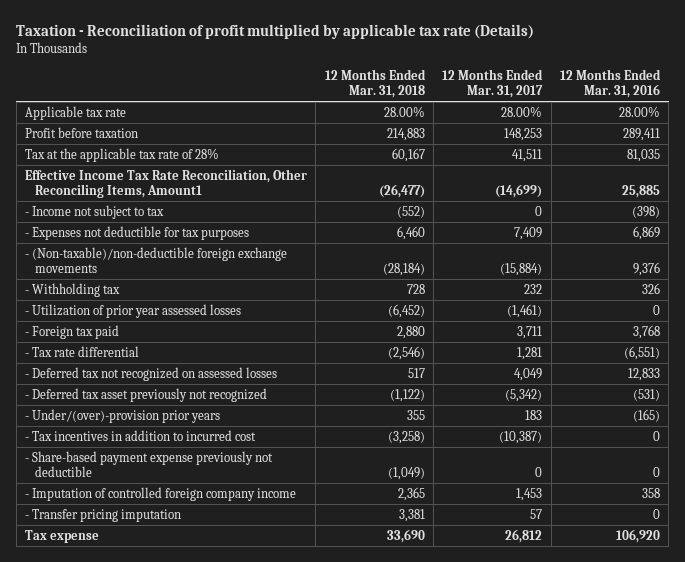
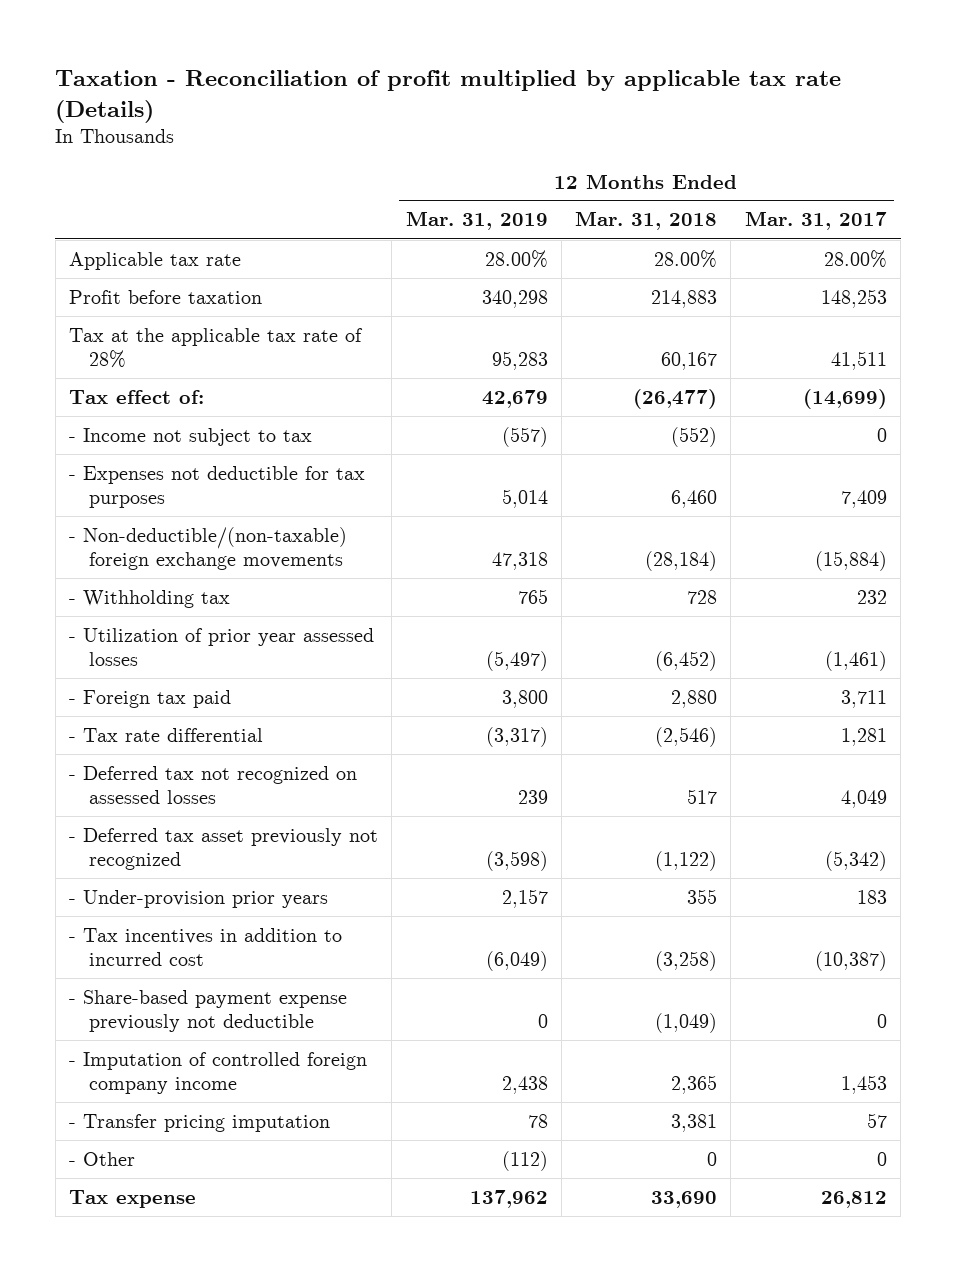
- | 12 Months Ended Mar. 31, 2018 | 12 Months Ended Mar. 31, 2017 | 12 Months Ended Mar. 31, 2016
+ | 12 Months Ended Mar. 31, 2019 | 12 Months Ended Mar. 31, 2018 | 12 Months Ended Mar. 31, 2017
- Effective Income Tax Rate Reconciliation, Other Reconciling Items, Amount1 | (26,477) | (14,699) | 25,885
+ Tax effect of: | 42,679 | (26,477) | (14,699)
- - (Non-taxable)/non-deductible foreign exchange movements | (28,184) | (15,884) | 9,376
+ - Non-deductible/(non-taxable) foreign exchange movements | 47,318 | (28,184) | (15,884)
- - Under/(over)-provision prior years | 355 | 183 | (165)
+ - Under-provision prior years | 2,157 | 355 | 183
+ - Other | (112) | 0 | 0

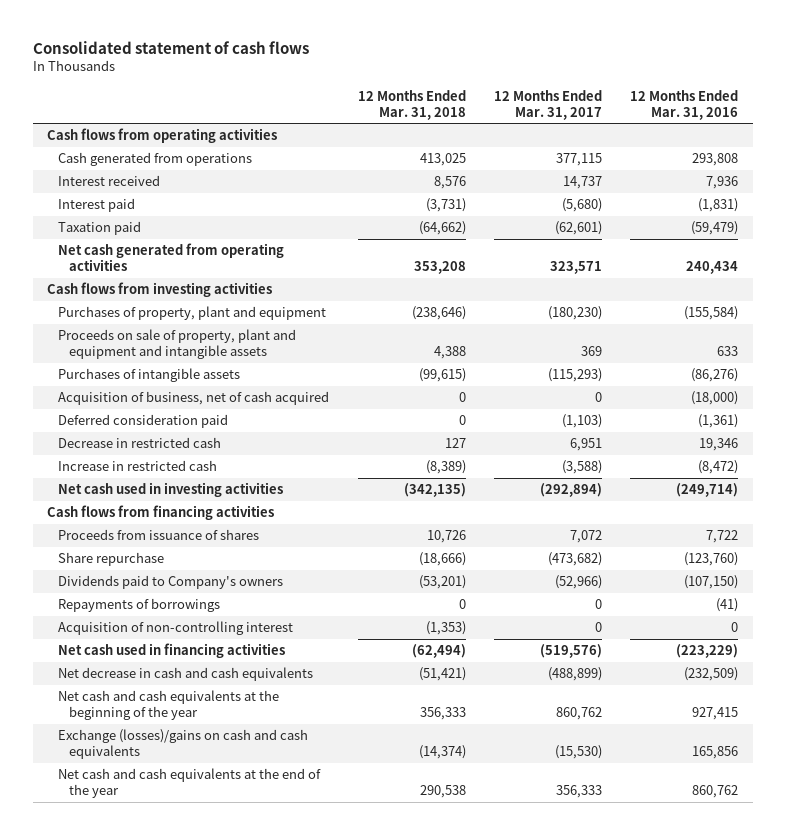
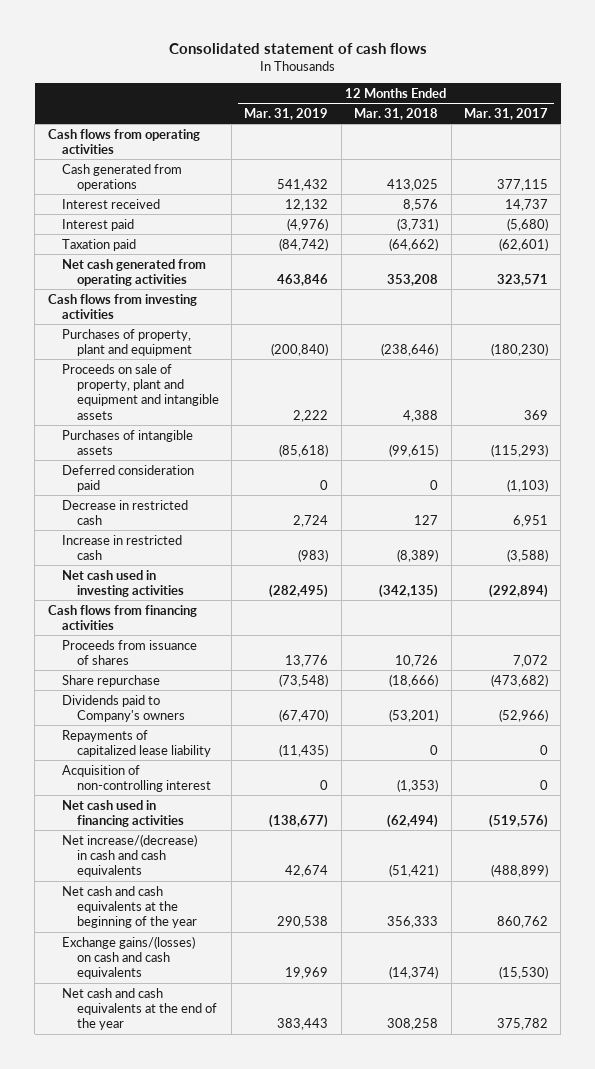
- | 12 Months Ended Mar. 31, 2018 | 12 Months Ended Mar. 31, 2017 | 12 Months Ended Mar. 31, 2016
+ | 12 Months Ended Mar. 31, 2019 | 12 Months Ended Mar. 31, 2018 | 12 Months Ended Mar. 31, 2017
- Acquisition of business, net of cash acquired | 0 | 0 | (18,000)
- Repayments of borrowings | 0 | 0 | (41)
+ Repayments of capitalized lease liability | (11,435) | 0 | 0
- Net decrease in cash and cash equivalents | (51,421) | (488,899) | (232,509)
+ Net increase/(decrease) in cash and cash equivalents | 42,674 | (51,421) | (488,899)
- Exchange (losses)/gains on cash and cash equivalents | (14,374) | (15,530) | 165,856
- Net cash and cash equivalents at the end of the year | 290,538 | 356,333 | 860,762
+ Exchange gains/(losses) on cash and cash equivalents | 19,969 | (14,374) | (15,530)
+ Net cash and cash equivalents at the end of the year | 383,443 | 308,258 | 375,782

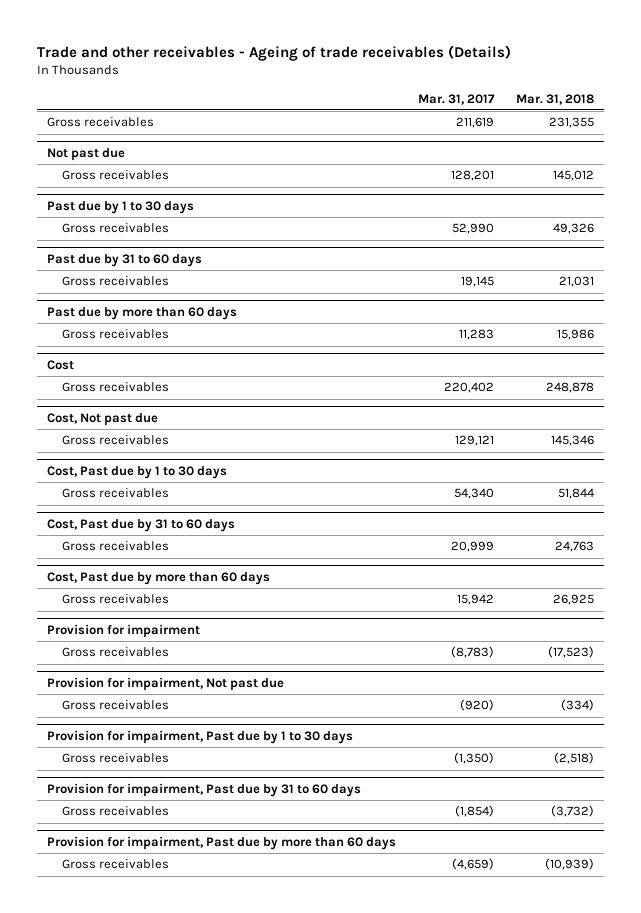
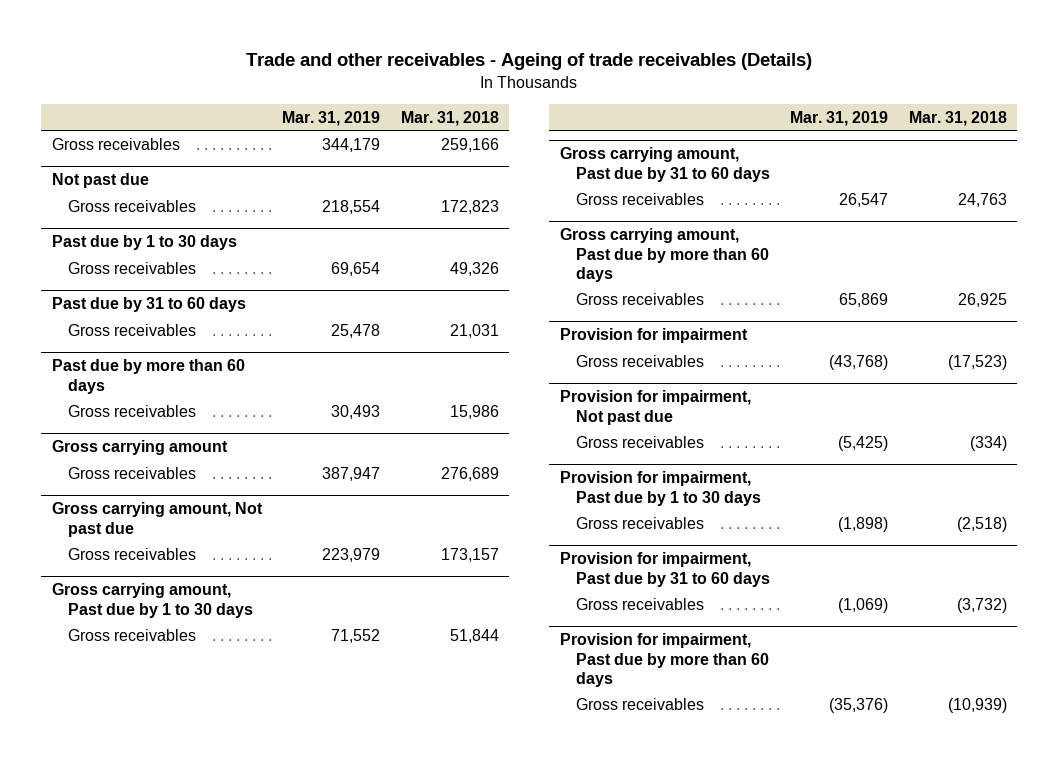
- | Mar. 31, 2017 | Mar. 31, 2018
+ | Mar. 31, 2019 | Mar. 31, 2018
- Gross receivables | 211,619 | 231,355
+ Gross receivables | 344,179 | 259,166
@ Not past due
- Gross receivables | 128,201 | 145,012
+ Gross receivables | 218,554 | 172,823
- Cost
- Gross receivables | 220,402 | 248,878
- Cost, Not past due
- Gross receivables | 129,121 | 145,346
- Cost, Past due by 1 to 30 days
+ Gross carrying amount
+ Gross receivables | 387,947 | 276,689
+ Gross carrying amount, Not past due
+ Gross receivables | 223,979 | 173,157
+ Gross carrying amount, Past due by 1 to 30 days
- Cost, Past due by 31 to 60 days
+ Gross carrying amount, Past due by 31 to 60 days
- Cost, Past due by more than 60 days
+ Gross carrying amount, Past due by more than 60 days

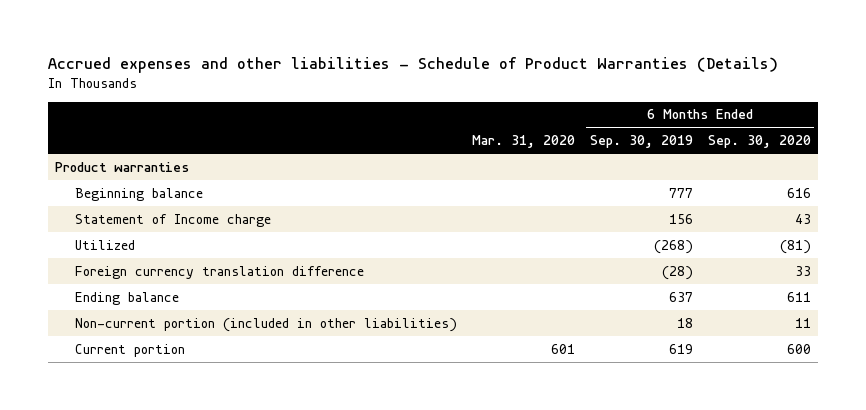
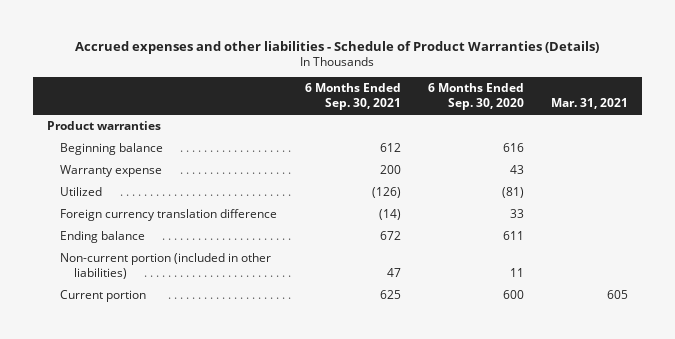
- | Mar. 31, 2020 | 6 Months Ended Sep. 30, 2019 | 6 Months Ended Sep. 30, 2020
+ | 6 Months Ended Sep. 30, 2021 | 6 Months Ended Sep. 30, 2020 | Mar. 31, 2021
- Statement of Income charge | | 156 | 43
+ Warranty expense | 200 | 43 |

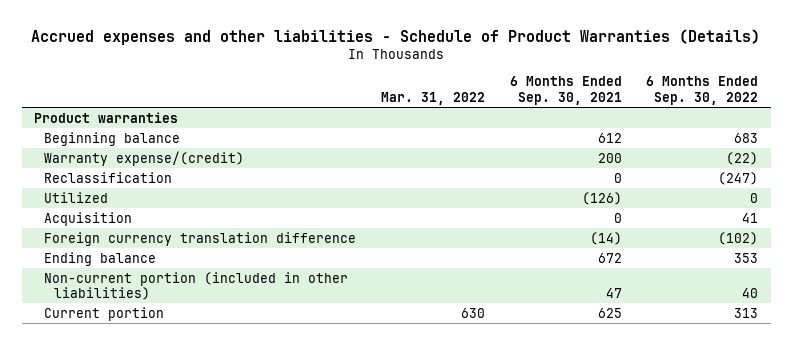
- | 6 Months Ended Sep. 30, 2021 | 6 Months Ended Sep. 30, 2020 | Mar. 31, 2021
+ | Mar. 31, 2022 | 6 Months Ended Sep. 30, 2021 | 6 Months Ended Sep. 30, 2022
- Warranty expense | 200 | 43 |
+ Warranty expense/(credit) | | 200 | (22)
+ Reclassification | | 0 | (247)
+ Acquisition | | 0 | 41

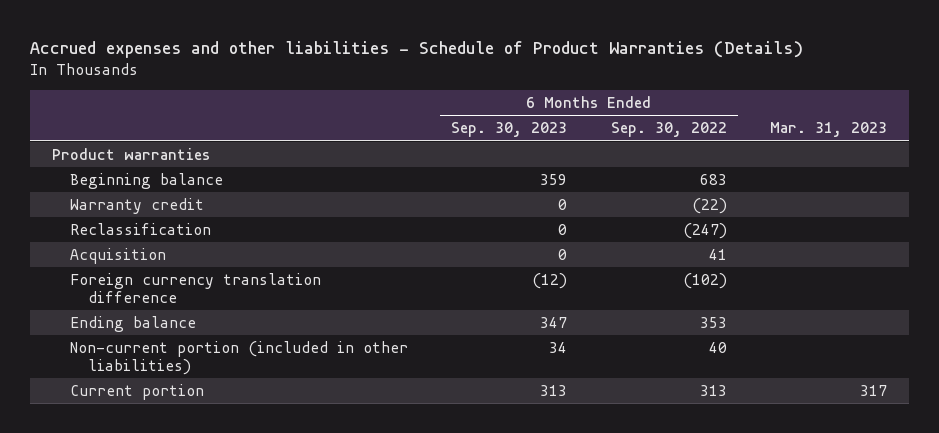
- | Mar. 31, 2022 | 6 Months Ended Sep. 30, 2021 | 6 Months Ended Sep. 30, 2022
+ | 6 Months Ended Sep. 30, 2023 | 6 Months Ended Sep. 30, 2022 | Mar. 31, 2023
- Warranty expense/(credit) | | 200 | (22)
+ Warranty credit | 0 | (22) |
- Utilized | | (126) | 0

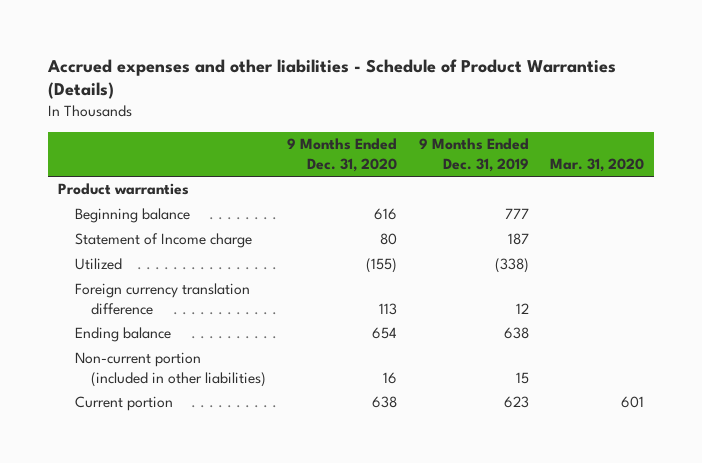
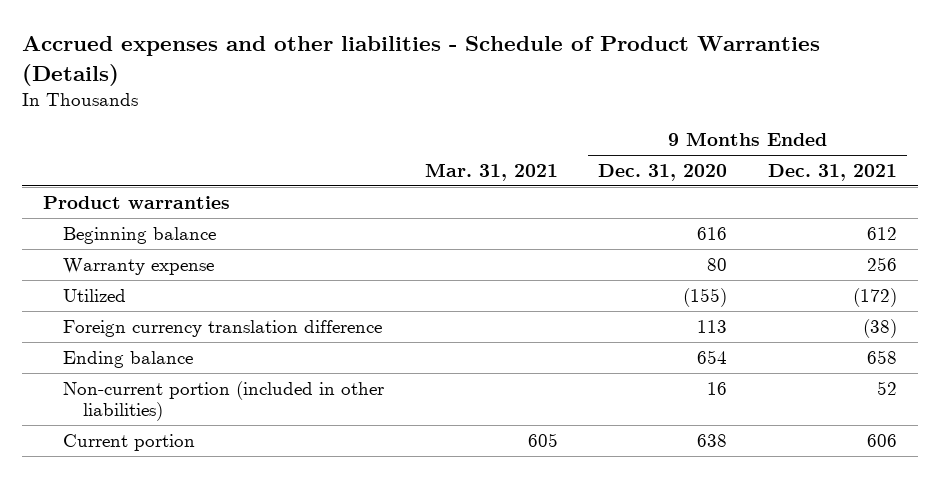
- | 9 Months Ended Dec. 31, 2020 | 9 Months Ended Dec. 31, 2019 | Mar. 31, 2020
+ | Mar. 31, 2021 | 9 Months Ended Dec. 31, 2020 | 9 Months Ended Dec. 31, 2021
- Statement of Income charge | 80 | 187 |
+ Warranty expense | | 80 | 256

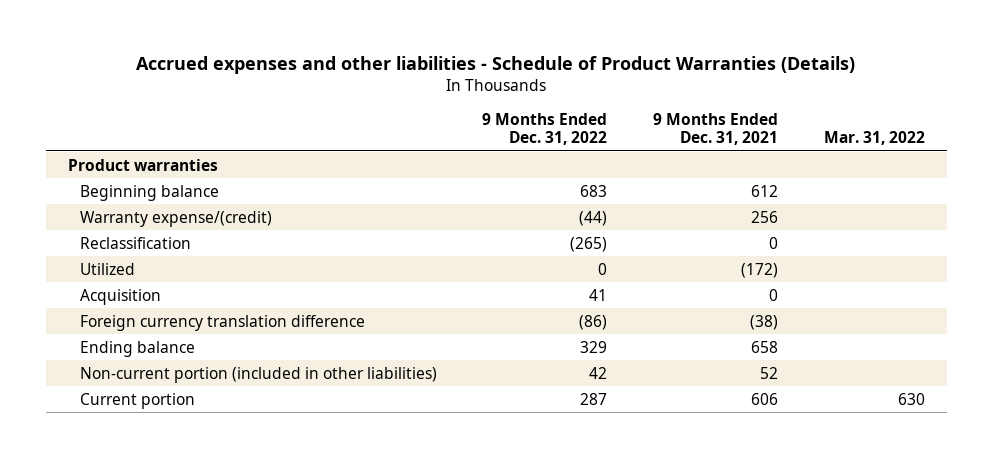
- | Mar. 31, 2021 | 9 Months Ended Dec. 31, 2020 | 9 Months Ended Dec. 31, 2021
+ | 9 Months Ended Dec. 31, 2022 | 9 Months Ended Dec. 31, 2021 | Mar. 31, 2022
- Warranty expense | | 80 | 256
+ Warranty expense/(credit) | (44) | 256 |
+ Reclassification | (265) | 0 |
+ Acquisition | 41 | 0 |

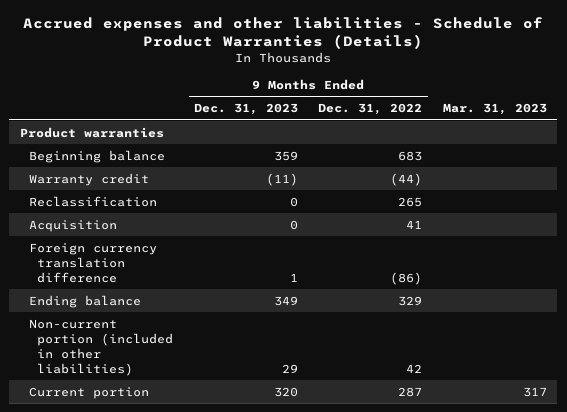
- | 9 Months Ended Dec. 31, 2022 | 9 Months Ended Dec. 31, 2021 | Mar. 31, 2022
+ | 9 Months Ended Dec. 31, 2023 | 9 Months Ended Dec. 31, 2022 | Mar. 31, 2023
- Warranty expense/(credit) | (44) | 256 |
- Reclassification | (265) | 0 |
- Utilized | 0 | (172) |
+ Warranty credit | (11) | (44) |
+ Reclassification | 0 | 265 |

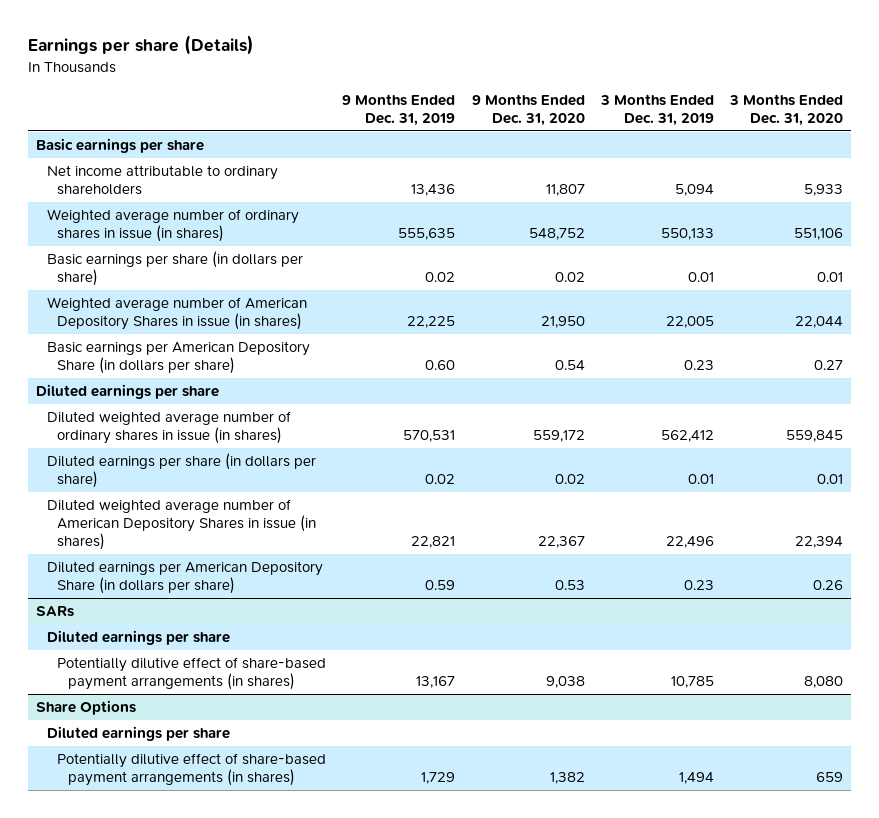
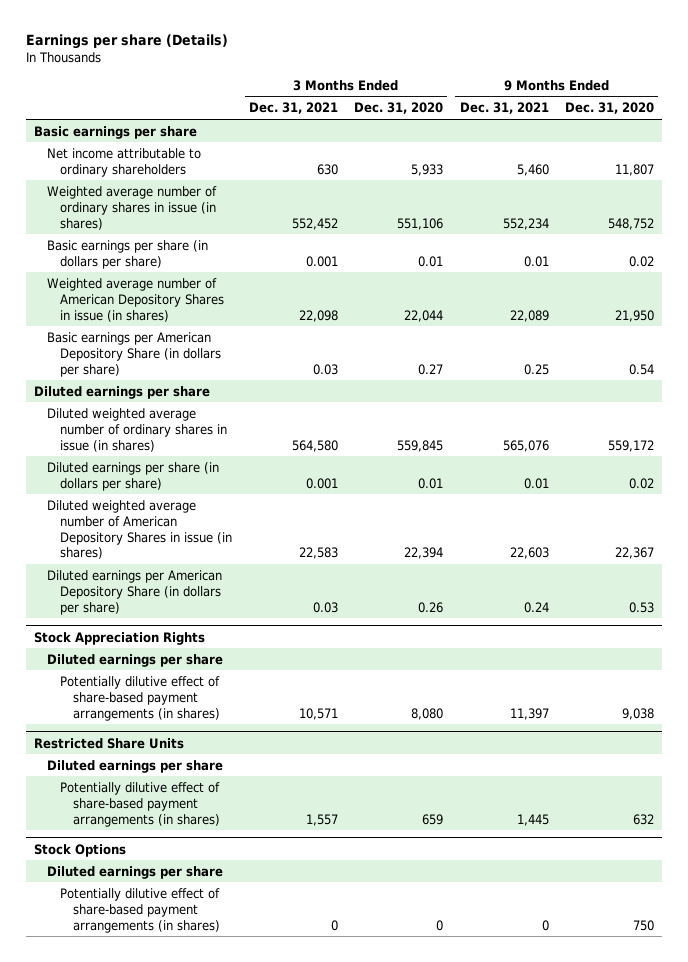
- | 9 Months Ended Dec. 31, 2019 | 9 Months Ended Dec. 31, 2020 | 3 Months Ended Dec. 31, 2019 | 3 Months Ended Dec. 31, 2020
+ | 3 Months Ended Dec. 31, 2021 | 3 Months Ended Dec. 31, 2020 | 9 Months Ended Dec. 31, 2021 | 9 Months Ended Dec. 31, 2020
- SARs
+ Stock Appreciation Rights
- Share Options
+ Restricted Share Units
- Potentially dilutive effect of share-based payment arrangements (in shares) | 1,729 | 1,382 | 1,494 | 659
+ Potentially dilutive effect of share-based payment arrangements (in shares) | 1,557 | 659 | 1,445 | 632
+ Stock Options
+ Diluted earnings per share
+ Potentially dilutive effect of share-based payment arrangements (in shares) | 0 | 0 | 0 | 750

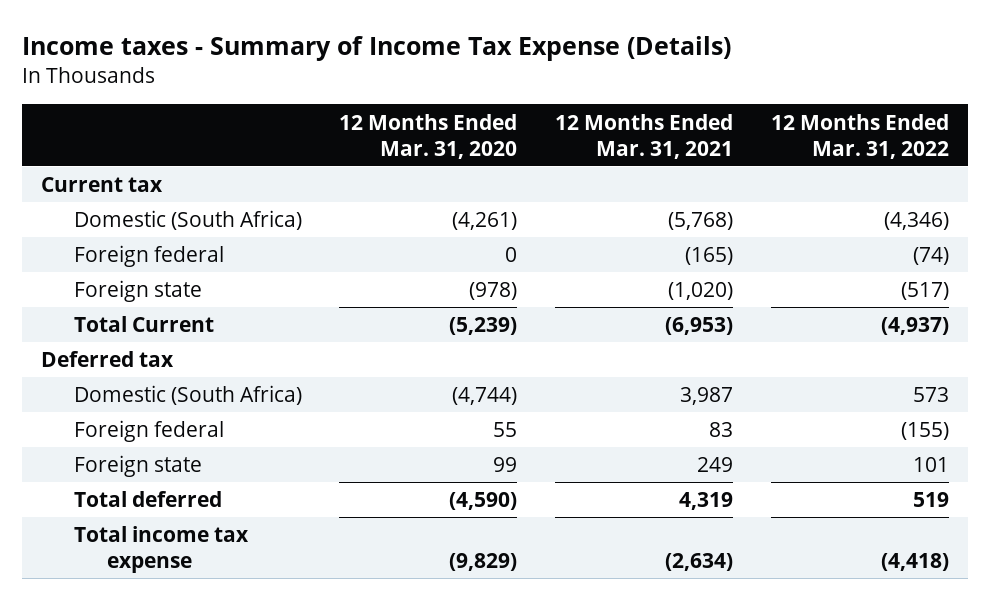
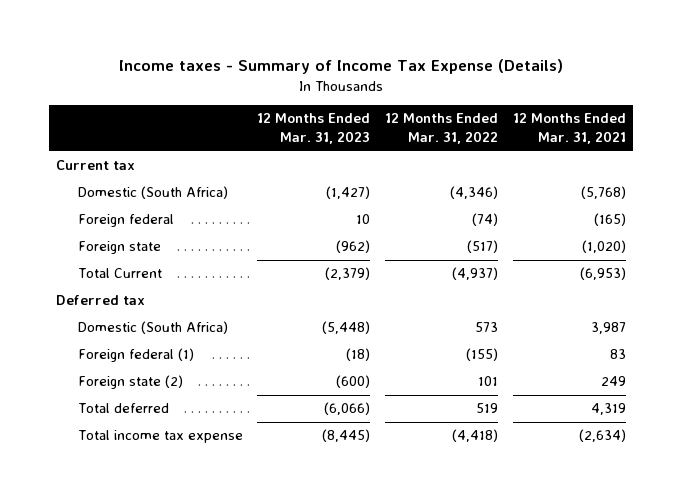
- | 12 Months Ended Mar. 31, 2020 | 12 Months Ended Mar. 31, 2021 | 12 Months Ended Mar. 31, 2022
+ | 12 Months Ended Mar. 31, 2023 | 12 Months Ended Mar. 31, 2022 | 12 Months Ended Mar. 31, 2021
- Foreign federal | 55 | 83 | (155)
- Foreign state | 99 | 249 | 101
+ Foreign federal (1) | (18) | (155) | 83
+ Foreign state (2) | (600) | 101 | 249

